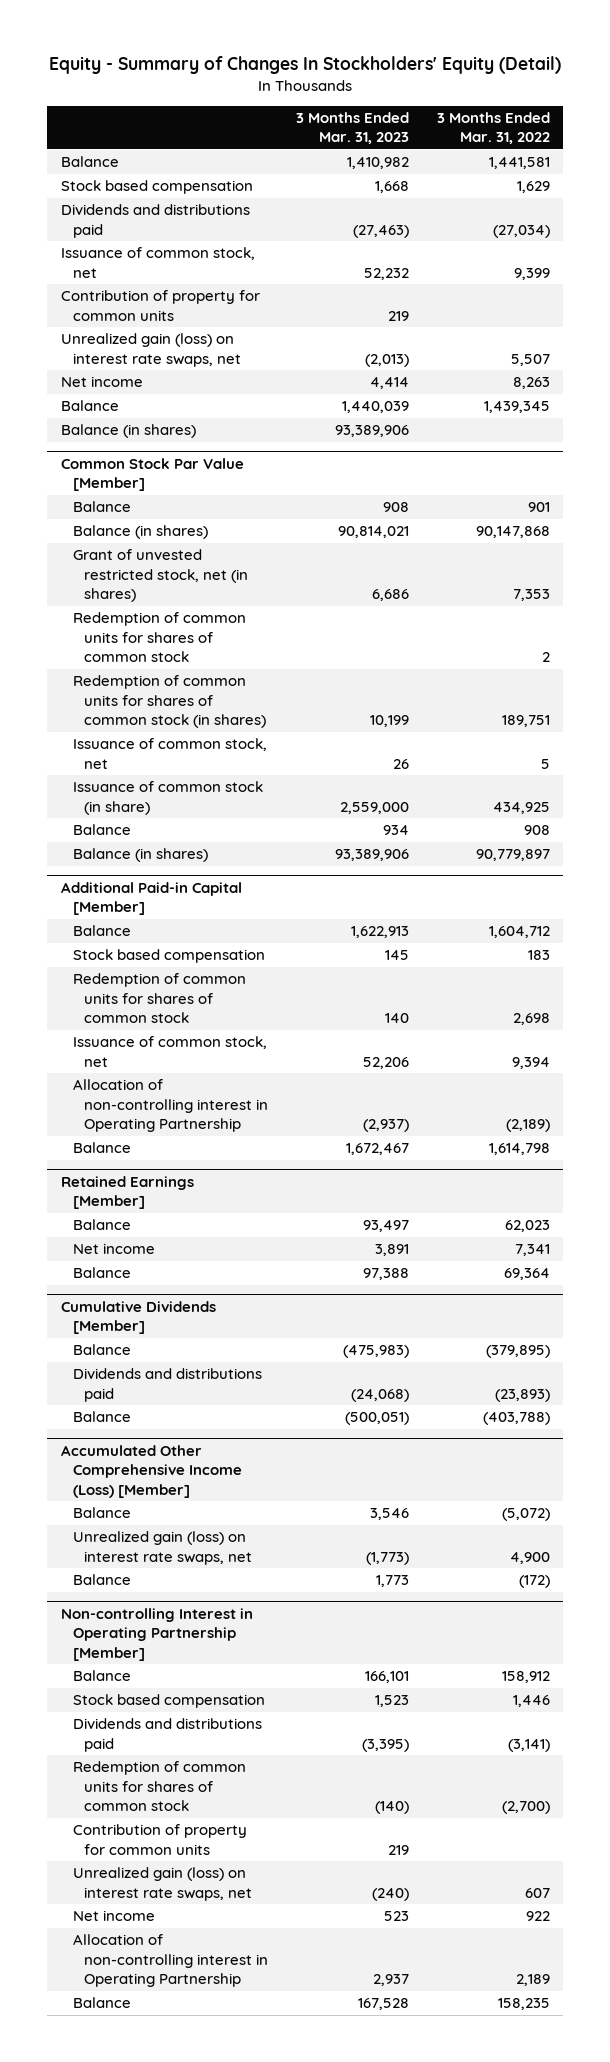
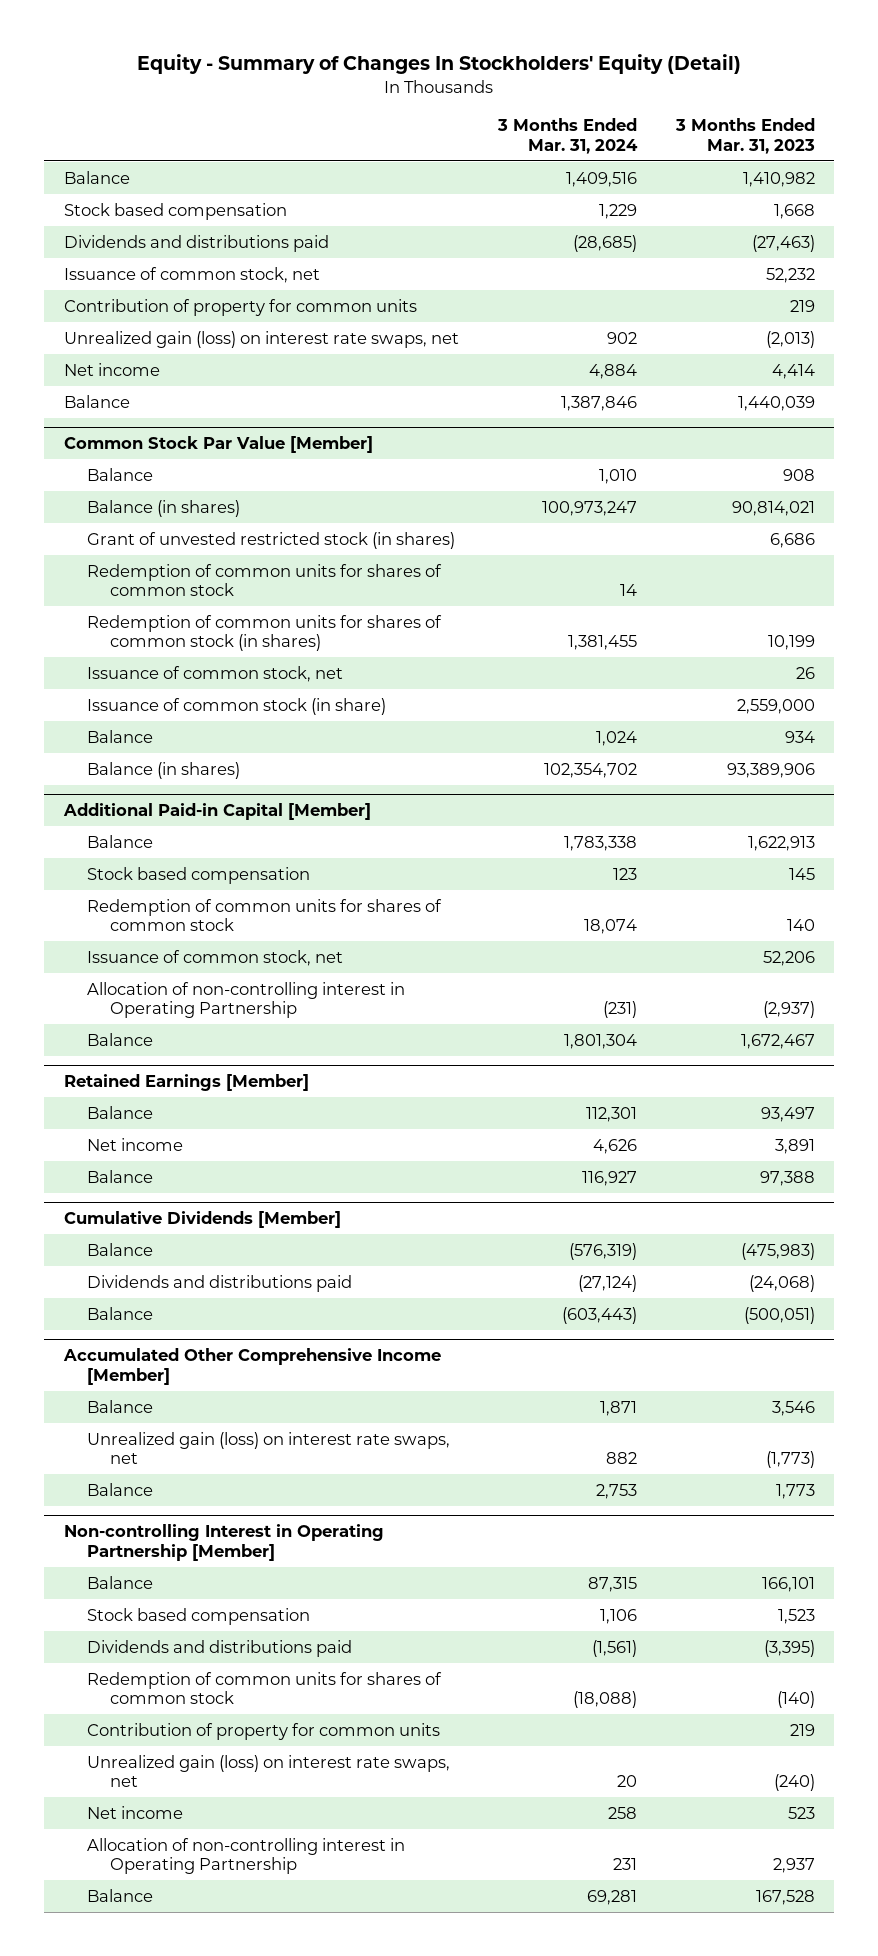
- | 3 Months Ended Mar. 31, 2023 | 3 Months Ended Mar. 31, 2022
+ | 3 Months Ended Mar. 31, 2024 | 3 Months Ended Mar. 31, 2023
- Balance (in shares) | 93,389,906 |
@ Common Stock Par Value [Member]
- Grant of unvested restricted stock, net (in shares) | 6,686 | 7,353
+ Grant of unvested restricted stock (in shares) | | 6,686
- Accumulated Other Comprehensive Income (Loss) [Member]
+ Accumulated Other Comprehensive Income [Member]

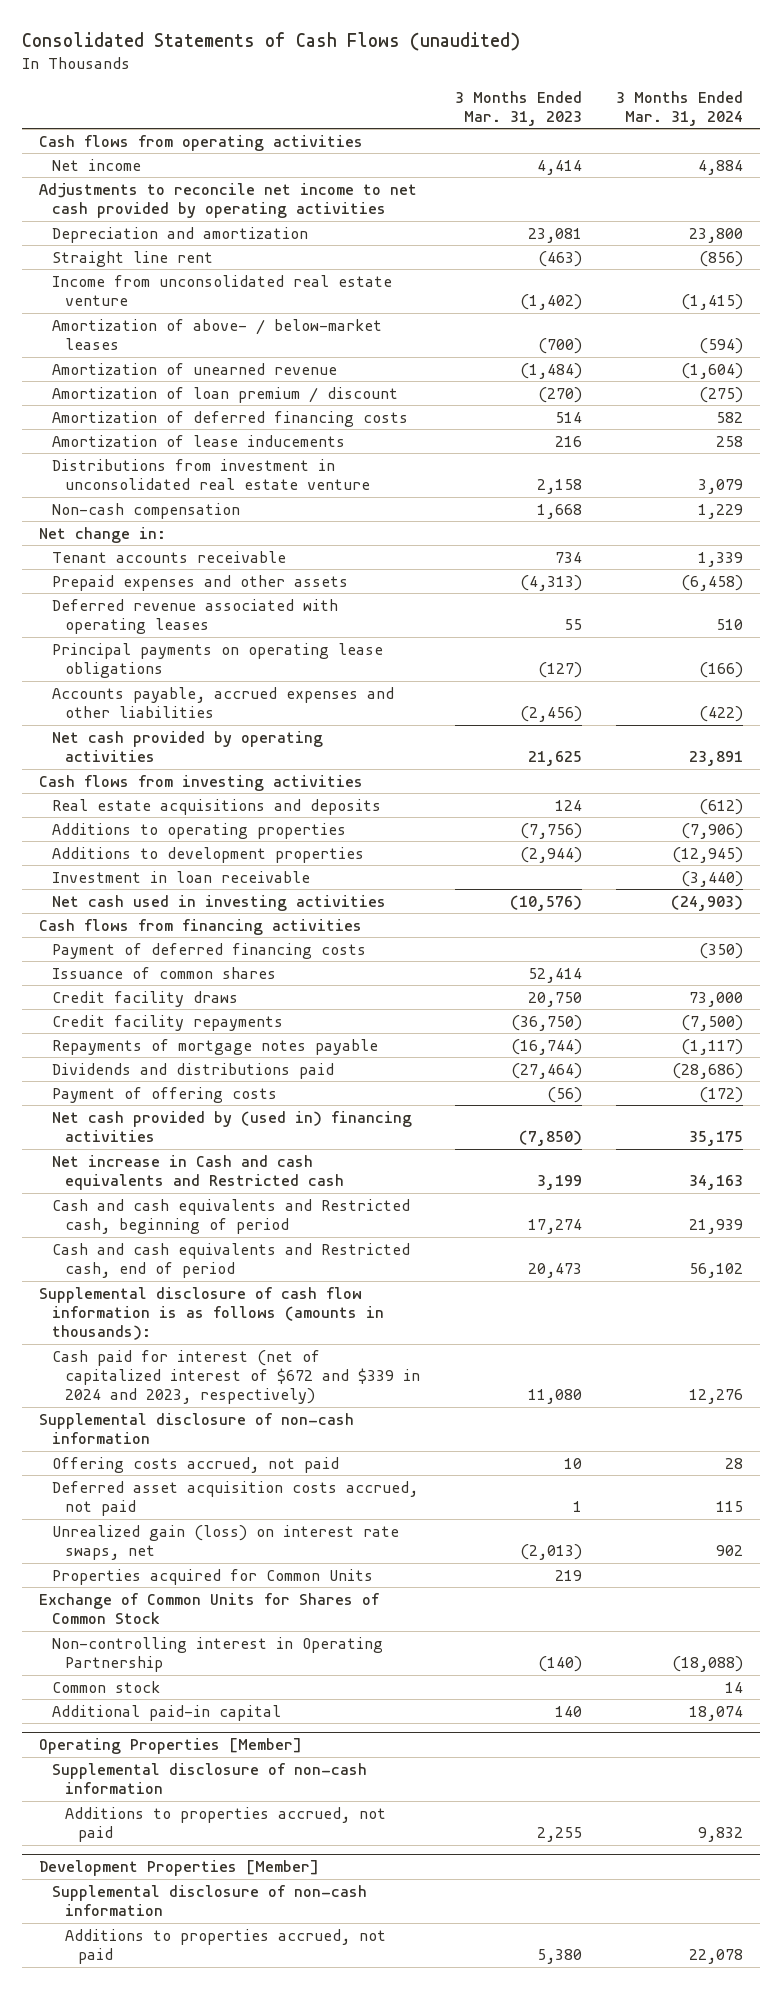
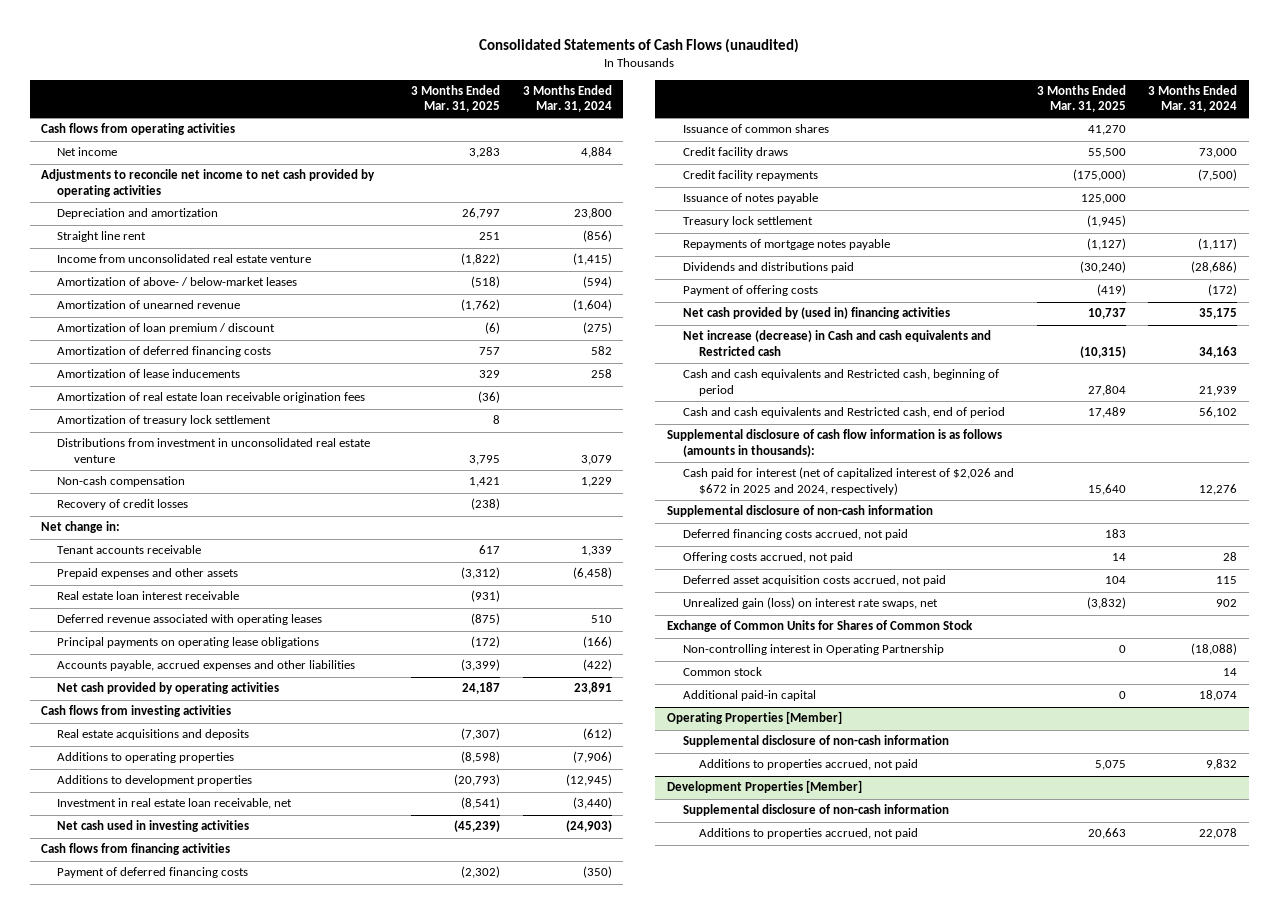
- | 3 Months Ended Mar. 31, 2023 | 3 Months Ended Mar. 31, 2024
+ | 3 Months Ended Mar. 31, 2025 | 3 Months Ended Mar. 31, 2024
+ Amortization of real estate loan receivable origination fees | (36) |
+ Amortization of treasury lock settlement | 8 |
+ Recovery of credit losses | (238) |
+ Real estate loan interest receivable | (931) |
- Investment in loan receivable | | (3,440)
+ Investment in real estate loan receivable, net | (8,541) | (3,440)
+ Issuance of notes payable | 125,000 |
+ Treasury lock settlement | (1,945) |
- Net increase in Cash and cash equivalents and Restricted cash | 3,199 | 34,163
+ Net increase (decrease) in Cash and cash equivalents and Restricted cash | (10,315) | 34,163
- Cash paid for interest (net of capitalized interest of $672 and $339 in 2024 and 2023, respectively) | 11,080 | 12,276
+ Cash paid for interest (net of capitalized interest of $2,026 and $672 in 2025 and 2024, respectively) | 15,640 | 12,276
+ Deferred financing costs accrued, not paid | 183 |
- Properties acquired for Common Units | 219 |

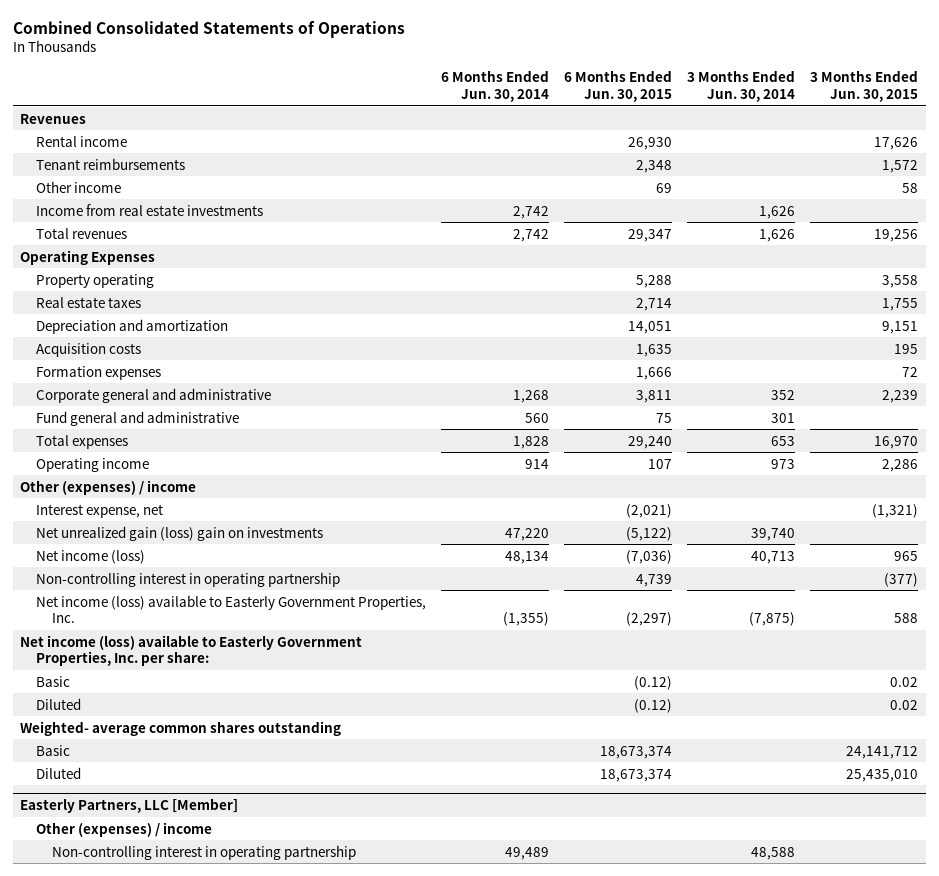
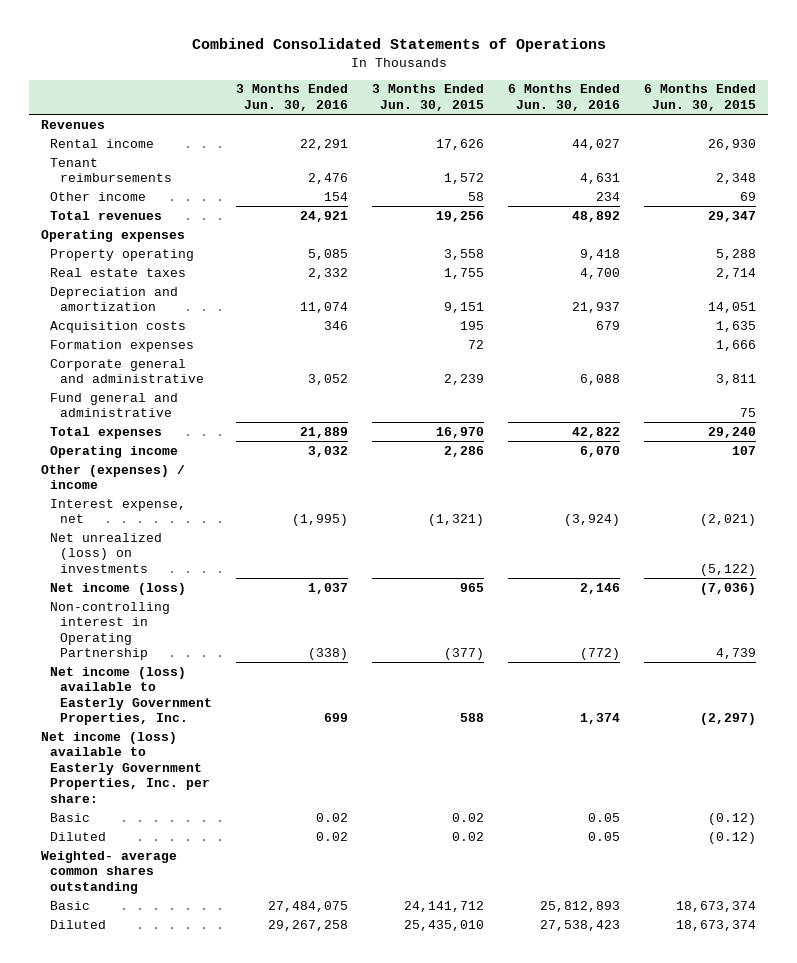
- | 6 Months Ended Jun. 30, 2014 | 6 Months Ended Jun. 30, 2015 | 3 Months Ended Jun. 30, 2014 | 3 Months Ended Jun. 30, 2015
+ | 3 Months Ended Jun. 30, 2016 | 3 Months Ended Jun. 30, 2015 | 6 Months Ended Jun. 30, 2016 | 6 Months Ended Jun. 30, 2015
- Income from real estate investments | 2,742 | | 1,626 |
- Operating Expenses
+ Operating expenses
- Net unrealized gain (loss) gain on investments | 47,220 | (5,122) | 39,740 |
+ Net unrealized (loss) on investments | | | | (5,122)
- Non-controlling interest in operating partnership | | 4,739 | | (377)
+ Non-controlling interest in Operating Partnership | (338) | (377) | (772) | 4,739
- Easterly Partners, LLC [Member]
- Other (expenses) / income
- Non-controlling interest in operating partnership | 49,489 | | 48,588 |

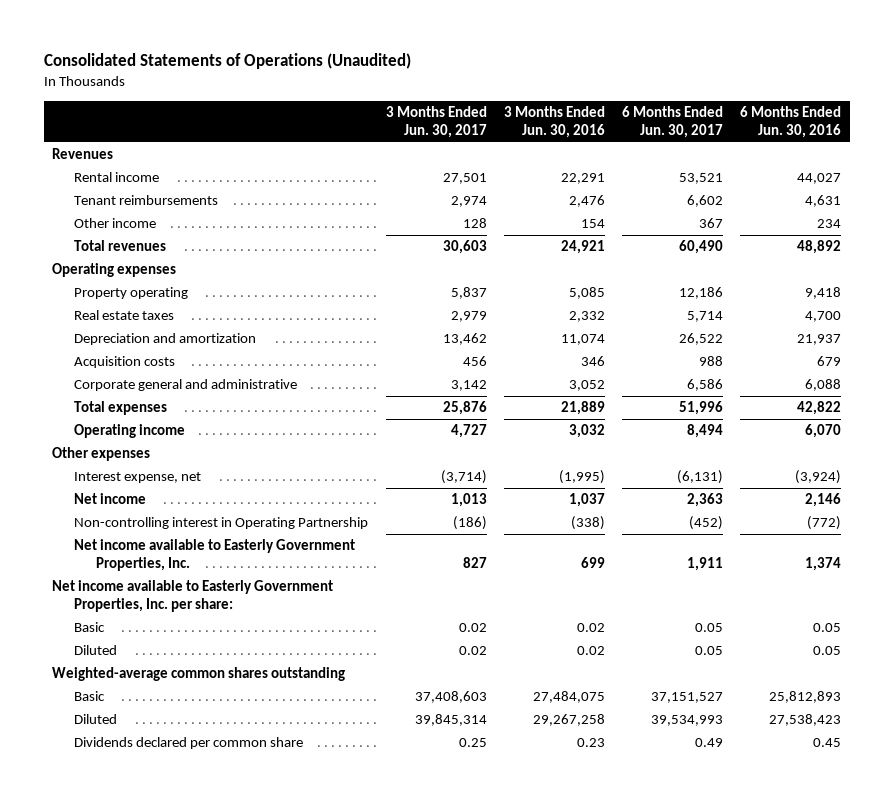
- Combined Consolidated Statements of Operations
+ Consolidated Statements of Operations (Unaudited)
- | 3 Months Ended Jun. 30, 2016 | 3 Months Ended Jun. 30, 2015 | 6 Months Ended Jun. 30, 2016 | 6 Months Ended Jun. 30, 2015
+ | 3 Months Ended Jun. 30, 2017 | 3 Months Ended Jun. 30, 2016 | 6 Months Ended Jun. 30, 2017 | 6 Months Ended Jun. 30, 2016
- Formation expenses | | 72 | | 1,666
- Fund general and administrative | | | | 75
- Other (expenses) / income
+ Other expenses
- Net unrealized (loss) on investments | | | | (5,122)
- Net income (loss) | 1,037 | 965 | 2,146 | (7,036)
+ Net income | 1,013 | 1,037 | 2,363 | 2,146
- Net income (loss) available to Easterly Government Properties, Inc. | 699 | 588 | 1,374 | (2,297)
- Net income (loss) available to Easterly Government Properties, Inc. per share:
+ Net income available to Easterly Government Properties, Inc. | 827 | 699 | 1,911 | 1,374
+ Net income available to Easterly Government Properties, Inc. per share:
- Weighted- average common shares outstanding
+ Weighted-average common shares outstanding
+ Dividends declared per common share | 0.25 | 0.23 | 0.49 | 0.45

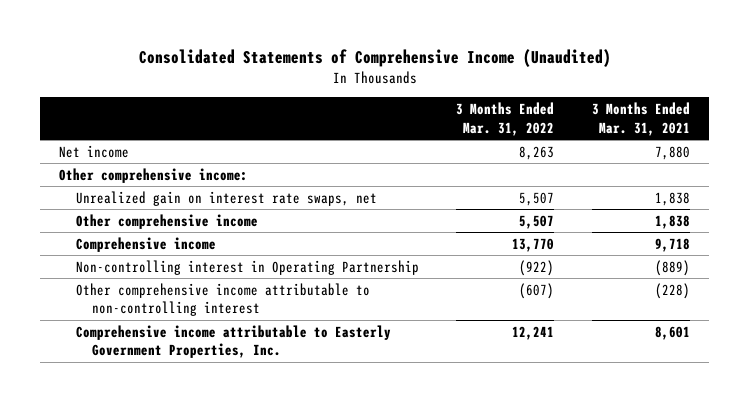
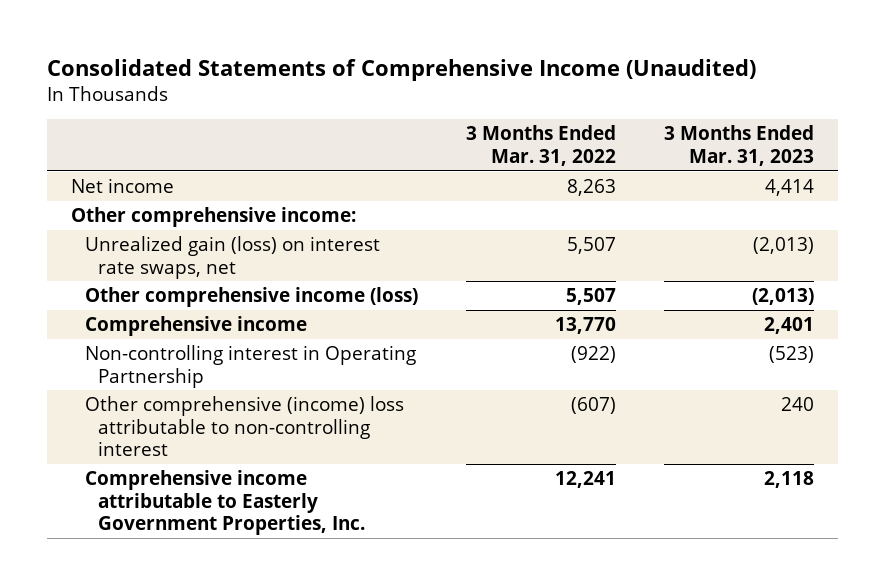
- | 3 Months Ended Mar. 31, 2022 | 3 Months Ended Mar. 31, 2021
+ | 3 Months Ended Mar. 31, 2022 | 3 Months Ended Mar. 31, 2023
- Unrealized gain on interest rate swaps, net | 5,507 | 1,838
- Other comprehensive income | 5,507 | 1,838
+ Unrealized gain (loss) on interest rate swaps, net | 5,507 | (2,013)
+ Other comprehensive income (loss) | 5,507 | (2,013)
- Other comprehensive income attributable to non-controlling interest | (607) | (228)
+ Other comprehensive (income) loss attributable to non-controlling interest | (607) | 240

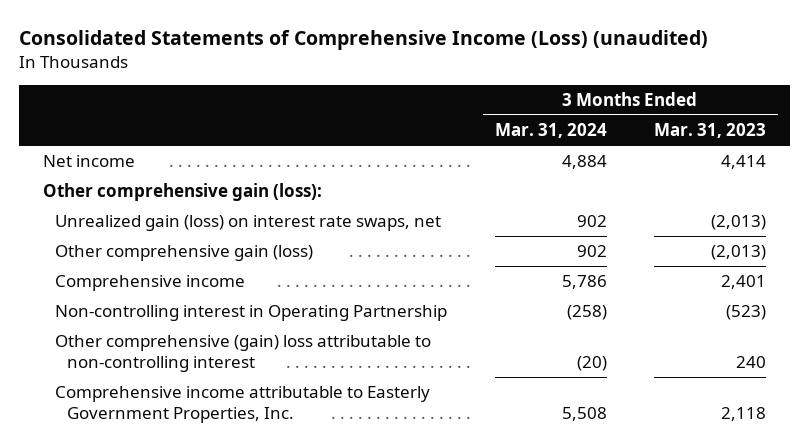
- Consolidated Statements of Comprehensive Income (Unaudited)
+ Consolidated Statements of Comprehensive Income (Loss) (unaudited)
- | 3 Months Ended Mar. 31, 2022 | 3 Months Ended Mar. 31, 2023
+ | 3 Months Ended Mar. 31, 2024 | 3 Months Ended Mar. 31, 2023
- Other comprehensive income:
+ Other comprehensive gain (loss):
- Other comprehensive income (loss) | 5,507 | (2,013)
+ Other comprehensive gain (loss) | 902 | (2,013)
- Other comprehensive (income) loss attributable to non-controlling interest | (607) | 240
+ Other comprehensive (gain) loss attributable to non-controlling interest | (20) | 240

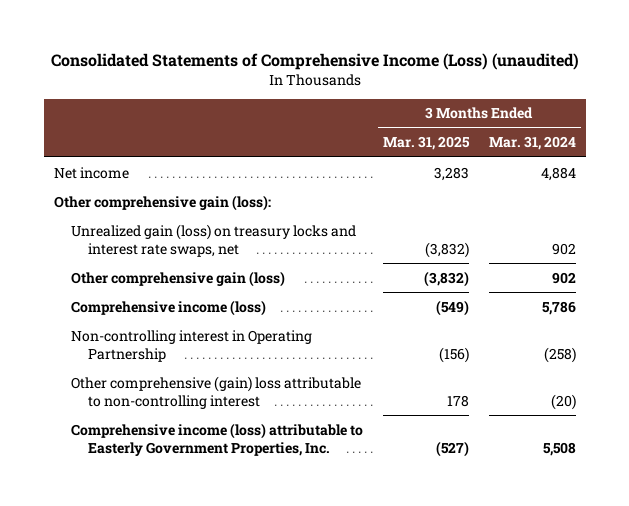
- | 3 Months Ended Mar. 31, 2024 | 3 Months Ended Mar. 31, 2023
+ | 3 Months Ended Mar. 31, 2025 | 3 Months Ended Mar. 31, 2024
- Unrealized gain (loss) on interest rate swaps, net | 902 | (2,013)
+ Unrealized gain (loss) on treasury locks and interest rate swaps, net | (3,832) | 902
- Comprehensive income | 5,786 | 2,401
+ Comprehensive income (loss) | (549) | 5,786
- Comprehensive income attributable to Easterly Government Properties, Inc. | 5,508 | 2,118
+ Comprehensive income (loss) attributable to Easterly Government Properties, Inc. | (527) | 5,508

